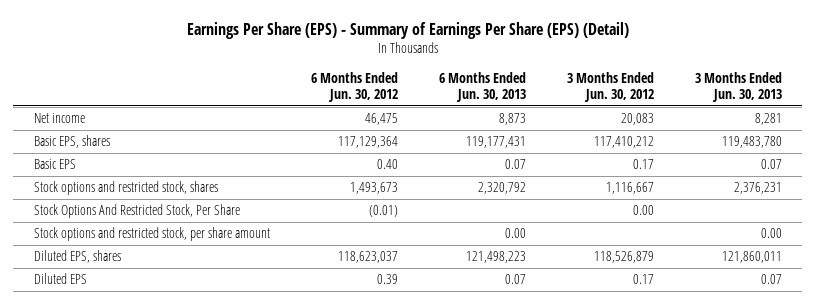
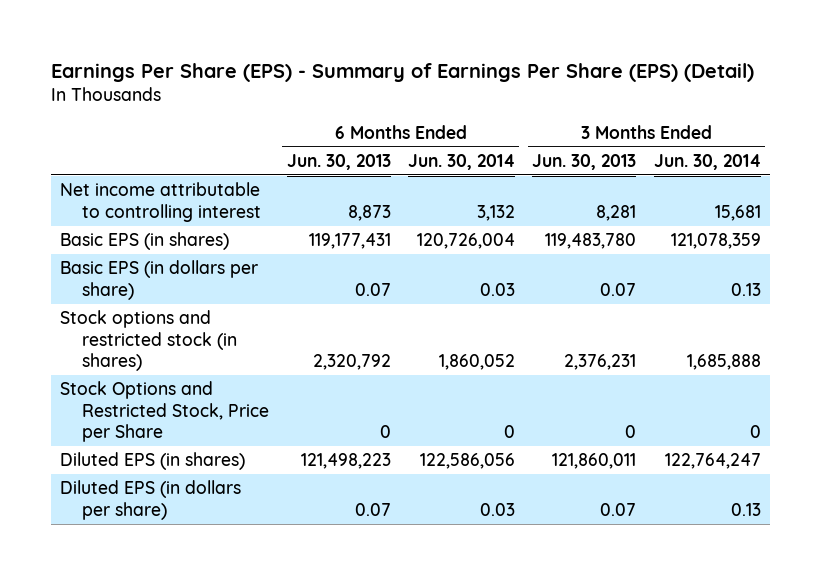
- | 6 Months Ended Jun. 30, 2012 | 6 Months Ended Jun. 30, 2013 | 3 Months Ended Jun. 30, 2012 | 3 Months Ended Jun. 30, 2013
+ | 6 Months Ended Jun. 30, 2013 | 6 Months Ended Jun. 30, 2014 | 3 Months Ended Jun. 30, 2013 | 3 Months Ended Jun. 30, 2014
- Net income | 46,475 | 8,873 | 20,083 | 8,281
- Basic EPS, shares | 117,129,364 | 119,177,431 | 117,410,212 | 119,483,780
- Basic EPS | 0.40 | 0.07 | 0.17 | 0.07
- Stock options and restricted stock, shares | 1,493,673 | 2,320,792 | 1,116,667 | 2,376,231
- Stock Options And Restricted Stock, Per Share | (0.01) | | 0.00 |
- Stock options and restricted stock, per share amount | | 0.00 | | 0.00
- Diluted EPS, shares | 118,623,037 | 121,498,223 | 118,526,879 | 121,860,011
- Diluted EPS | 0.39 | 0.07 | 0.17 | 0.07
+ Net income attributable to controlling interest | 8,873 | 3,132 | 8,281 | 15,681
+ Basic EPS (in shares) | 119,177,431 | 120,726,004 | 119,483,780 | 121,078,359
+ Basic EPS (in dollars per share) | 0.07 | 0.03 | 0.07 | 0.13
+ Stock options and restricted stock (in shares) | 2,320,792 | 1,860,052 | 2,376,231 | 1,685,888
+ Stock Options and Restricted Stock, Price per Share | 0 | 0 | 0 | 0
+ Diluted EPS (in shares) | 121,498,223 | 122,586,056 | 121,860,011 | 122,764,247
+ Diluted EPS (in dollars per share) | 0.07 | 0.03 | 0.07 | 0.13

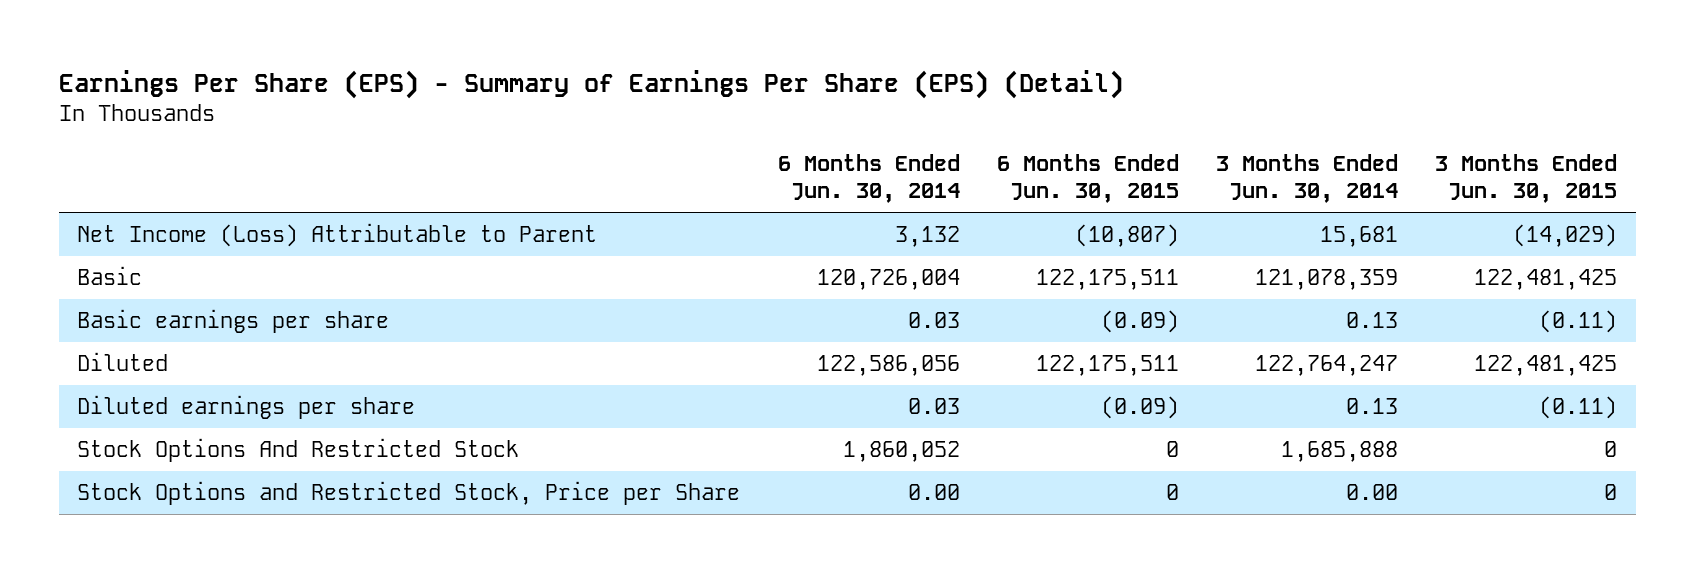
- | 6 Months Ended Jun. 30, 2013 | 6 Months Ended Jun. 30, 2014 | 3 Months Ended Jun. 30, 2013 | 3 Months Ended Jun. 30, 2014
+ | 6 Months Ended Jun. 30, 2014 | 6 Months Ended Jun. 30, 2015 | 3 Months Ended Jun. 30, 2014 | 3 Months Ended Jun. 30, 2015
- Net income attributable to controlling interest | 8,873 | 3,132 | 8,281 | 15,681
- Basic EPS (in shares) | 119,177,431 | 120,726,004 | 119,483,780 | 121,078,359
- Basic EPS (in dollars per share) | 0.07 | 0.03 | 0.07 | 0.13
- Stock options and restricted stock (in shares) | 2,320,792 | 1,860,052 | 2,376,231 | 1,685,888
- Stock Options and Restricted Stock, Price per Share | 0 | 0 | 0 | 0
- Diluted EPS (in shares) | 121,498,223 | 122,586,056 | 121,860,011 | 122,764,247
- Diluted EPS (in dollars per share) | 0.07 | 0.03 | 0.07 | 0.13
+ Net Income (Loss) Attributable to Parent | 3,132 | (10,807) | 15,681 | (14,029)
+ Basic | 120,726,004 | 122,175,511 | 121,078,359 | 122,481,425
+ Basic earnings per share | 0.03 | (0.09) | 0.13 | (0.11)
+ Diluted | 122,586,056 | 122,175,511 | 122,764,247 | 122,481,425
+ Diluted earnings per share | 0.03 | (0.09) | 0.13 | (0.11)
+ Stock Options And Restricted Stock | 1,860,052 | 0 | 1,685,888 | 0
+ Stock Options and Restricted Stock, Price per Share | 0.00 | 0 | 0.00 | 0

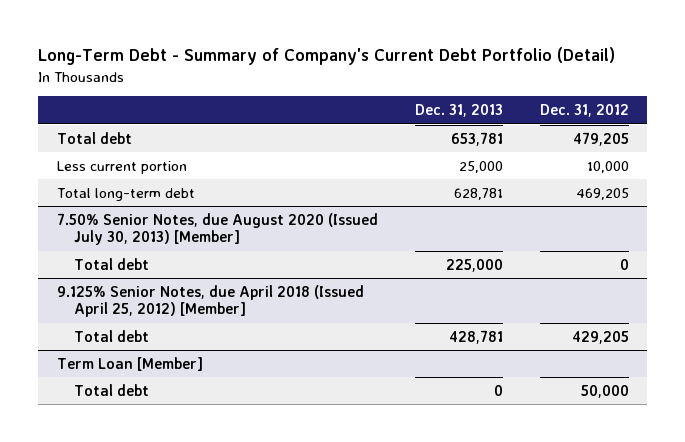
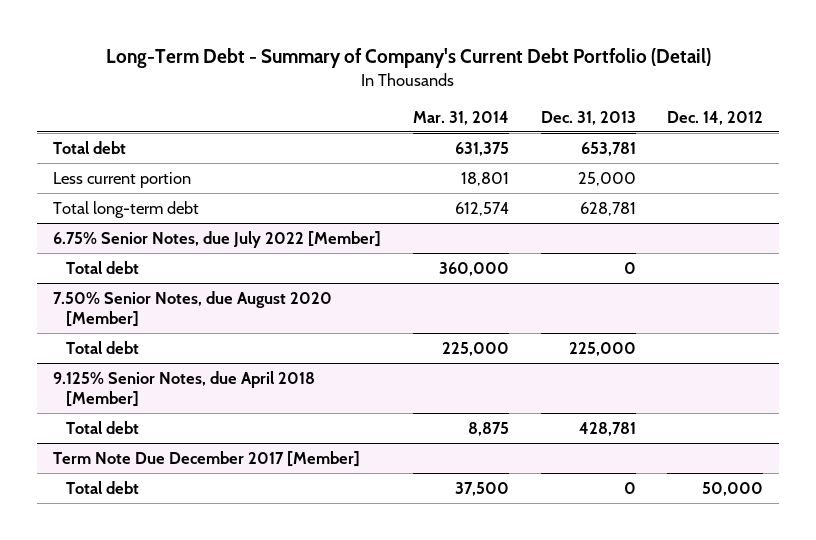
- | Dec. 31, 2013 | Dec. 31, 2012
+ | Mar. 31, 2014 | Dec. 31, 2013 | Dec. 14, 2012
- 7.50% Senior Notes, due August 2020 (Issued July 30, 2013) [Member]
+ 6.75% Senior Notes, due July 2022 [Member]
+ Total debt | 360,000 | 0 |
+ 7.50% Senior Notes, due August 2020 [Member]
- 9.125% Senior Notes, due April 2018 (Issued April 25, 2012) [Member]
+ 9.125% Senior Notes, due April 2018 [Member]
- Term Loan [Member]
+ Term Note Due December 2017 [Member]

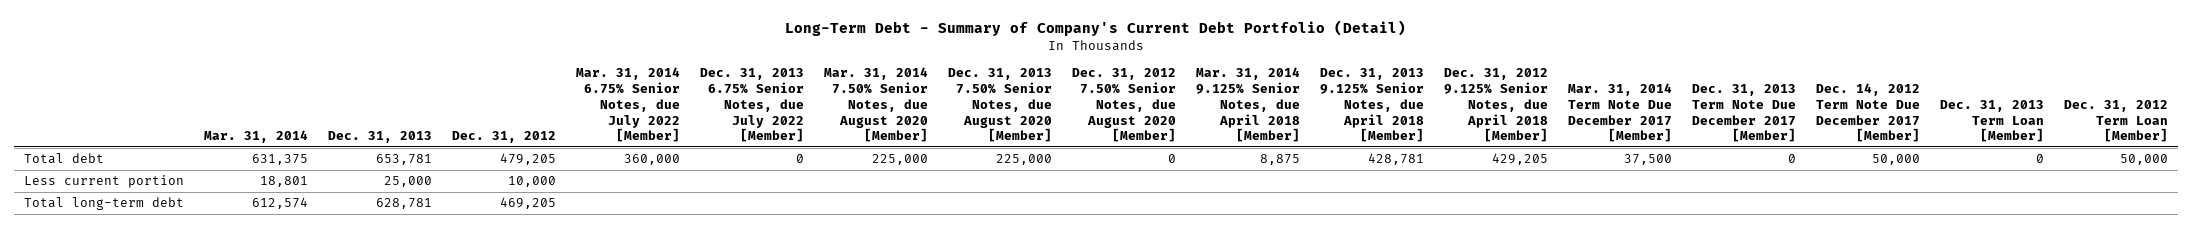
- | Mar. 31, 2014 | Dec. 31, 2013 | Dec. 14, 2012
+ | Mar. 31, 2014 | Dec. 31, 2013 | Dec. 31, 2012 | Mar. 31, 2014 6.75% Senior Notes, due July 2022 [Member] | Dec. 31, 2013 6.75% Senior Notes, due July 2022 [Member] | Mar. 31, 2014 7.50% Senior Notes, due August 2020 [Member] | Dec. 31, 2013 7.50% Senior Notes, due August 2020 [Member] | Dec. 31, 2012 7.50% Senior Notes, due August 2020 [Member] | Mar. 31, 2014 9.125% Senior Notes, due April 2018 [Member] | Dec. 31, 2013 9.125% Senior Notes, due April 2018 [Member] | Dec. 31, 2012 9.125% Senior Notes, due April 2018 [Member] | Mar. 31, 2014 Term Note Due December 2017 [Member] | Dec. 31, 2013 Term Note Due December 2017 [Member] | Dec. 14, 2012 Term Note Due December 2017 [Member] | Dec. 31, 2013 Term Loan [Member] | Dec. 31, 2012 Term Loan [Member]
- 6.75% Senior Notes, due July 2022 [Member]
- Total debt | 360,000 | 0 |
- 7.50% Senior Notes, due August 2020 [Member]
- Total debt | 225,000 | 225,000 |
- 9.125% Senior Notes, due April 2018 [Member]
- Total debt | 8,875 | 428,781 |
- Term Note Due December 2017 [Member]
- Total debt | 37,500 | 0 | 50,000

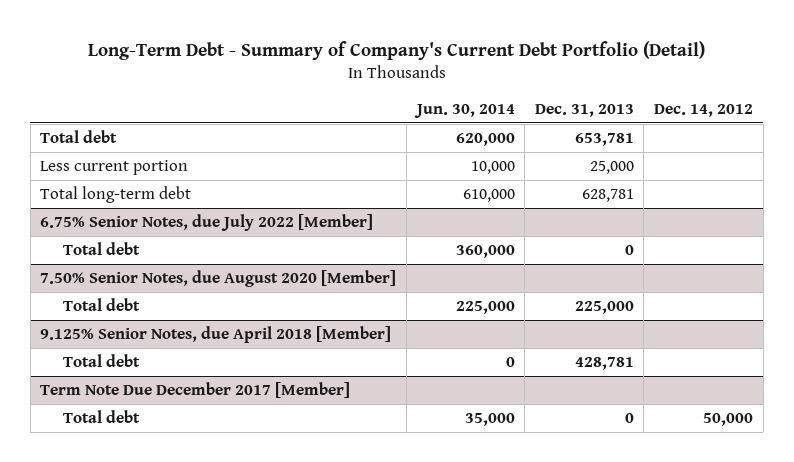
- | Mar. 31, 2014 | Dec. 31, 2013 | Dec. 31, 2012 | Mar. 31, 2014 6.75% Senior Notes, due July 2022 [Member] | Dec. 31, 2013 6.75% Senior Notes, due July 2022 [Member] | Mar. 31, 2014 7.50% Senior Notes, due August 2020 [Member] | Dec. 31, 2013 7.50% Senior Notes, due August 2020 [Member] | Dec. 31, 2012 7.50% Senior Notes, due August 2020 [Member] | Mar. 31, 2014 9.125% Senior Notes, due April 2018 [Member] | Dec. 31, 2013 9.125% Senior Notes, due April 2018 [Member] | Dec. 31, 2012 9.125% Senior Notes, due April 2018 [Member] | Mar. 31, 2014 Term Note Due December 2017 [Member] | Dec. 31, 2013 Term Note Due December 2017 [Member] | Dec. 14, 2012 Term Note Due December 2017 [Member] | Dec. 31, 2013 Term Loan [Member] | Dec. 31, 2012 Term Loan [Member]
+ | Jun. 30, 2014 | Dec. 31, 2013 | Dec. 14, 2012
+ 6.75% Senior Notes, due July 2022 [Member]
+ Total debt | 360,000 | 0 |
+ 7.50% Senior Notes, due August 2020 [Member]
+ Total debt | 225,000 | 225,000 |
+ 9.125% Senior Notes, due April 2018 [Member]
+ Total debt | 0 | 428,781 |
+ Term Note Due December 2017 [Member]
+ Total debt | 35,000 | 0 | 50,000

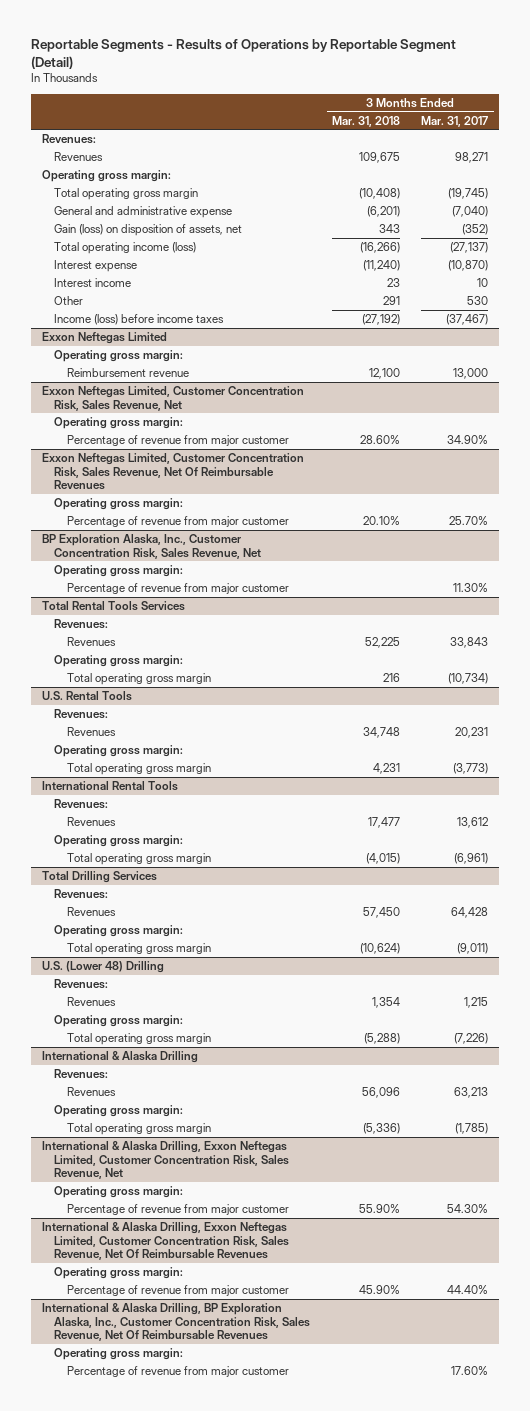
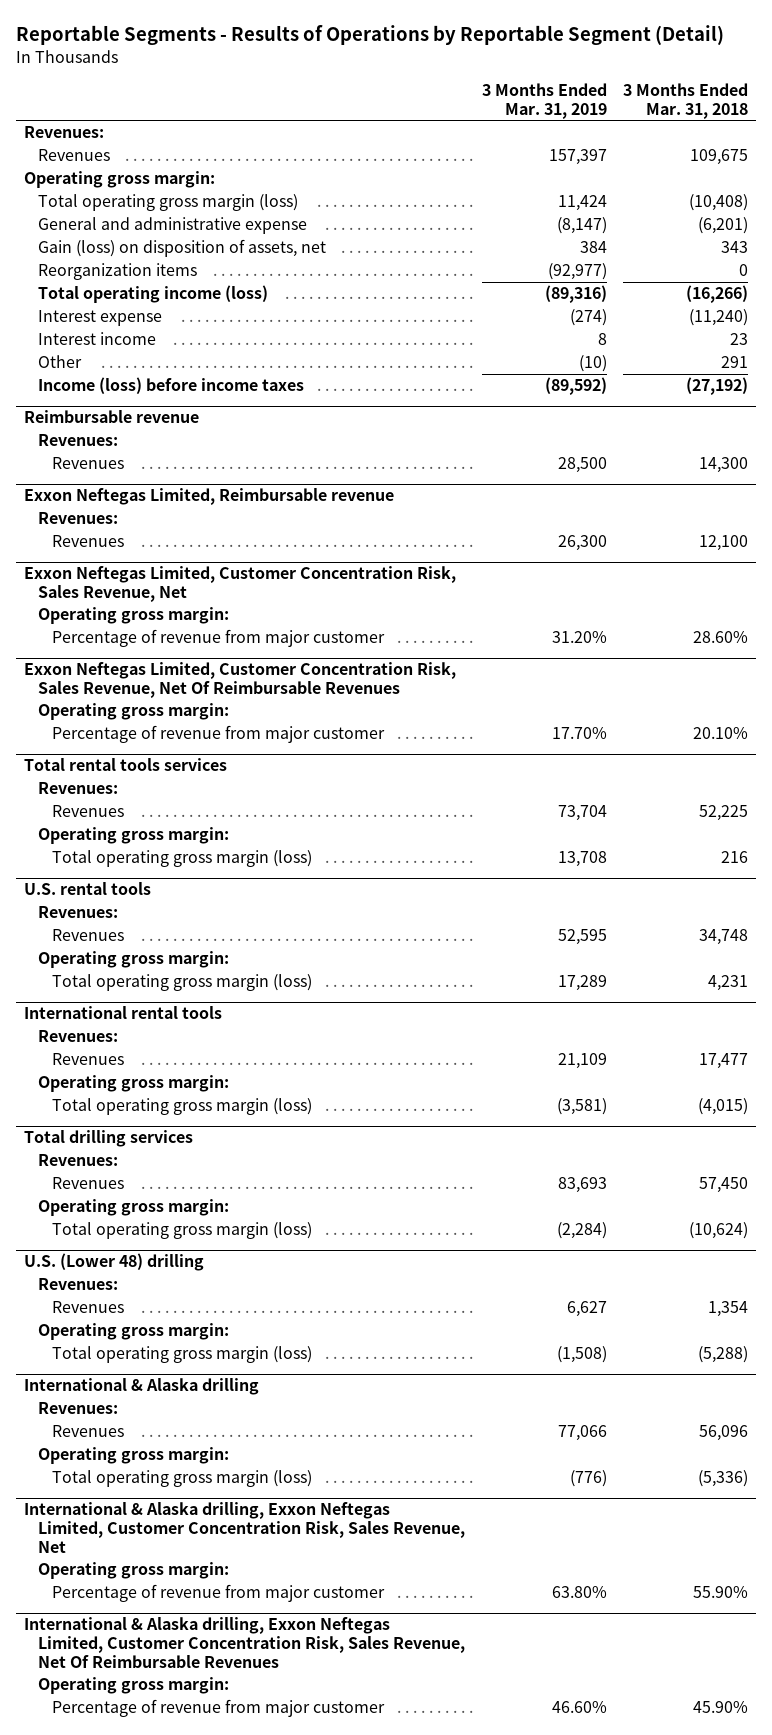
- | 3 Months Ended Mar. 31, 2018 | 3 Months Ended Mar. 31, 2017
+ | 3 Months Ended Mar. 31, 2019 | 3 Months Ended Mar. 31, 2018
- Total operating gross margin | (10,408) | (19,745)
+ Total operating gross margin (loss) | 11,424 | (10,408)
+ Reorganization items | (92,977) | 0
- Exxon Neftegas Limited
- Operating gross margin:
- Reimbursement revenue | 12,100 | 13,000
+ Reimbursable revenue
+ Revenues:
+ Revenues | 28,500 | 14,300
+ Exxon Neftegas Limited, Reimbursable revenue
+ Revenues:
+ Revenues | 26,300 | 12,100
- BP Exploration Alaska, Inc., Customer Concentration Risk, Sales Revenue, Net
- Operating gross margin:
- Percentage of revenue from major customer | | 11.30%
- Total Rental Tools Services
+ Total rental tools services
- Total operating gross margin | 216 | (10,734)
- U.S. Rental Tools
+ Total operating gross margin (loss) | 13,708 | 216
+ U.S. rental tools
- Total operating gross margin | 4,231 | (3,773)
- International Rental Tools
+ Total operating gross margin (loss) | 17,289 | 4,231
+ International rental tools
- Total operating gross margin | (4,015) | (6,961)
- Total Drilling Services
+ Total operating gross margin (loss) | (3,581) | (4,015)
+ Total drilling services
- Total operating gross margin | (10,624) | (9,011)
- U.S. (Lower 48) Drilling
+ Total operating gross margin (loss) | (2,284) | (10,624)
+ U.S. (Lower 48) drilling
- Total operating gross margin | (5,288) | (7,226)
- International & Alaska Drilling
+ Total operating gross margin (loss) | (1,508) | (5,288)
+ International & Alaska drilling
- Total operating gross margin | (5,336) | (1,785)
- International & Alaska Drilling, Exxon Neftegas Limited, Customer Concentration Risk, Sales Revenue, Net
+ Total operating gross margin (loss) | (776) | (5,336)
+ International & Alaska drilling, Exxon Neftegas Limited, Customer Concentration Risk, Sales Revenue, Net
- International & Alaska Drilling, Exxon Neftegas Limited, Customer Concentration Risk, Sales Revenue, Net Of Reimbursable Revenues
+ International & Alaska drilling, Exxon Neftegas Limited, Customer Concentration Risk, Sales Revenue, Net Of Reimbursable Revenues
- International & Alaska Drilling, BP Exploration Alaska, Inc., Customer Concentration Risk, Sales Revenue, Net Of Reimbursable Revenues
- Operating gross margin:
- Percentage of revenue from major customer | | 17.60%

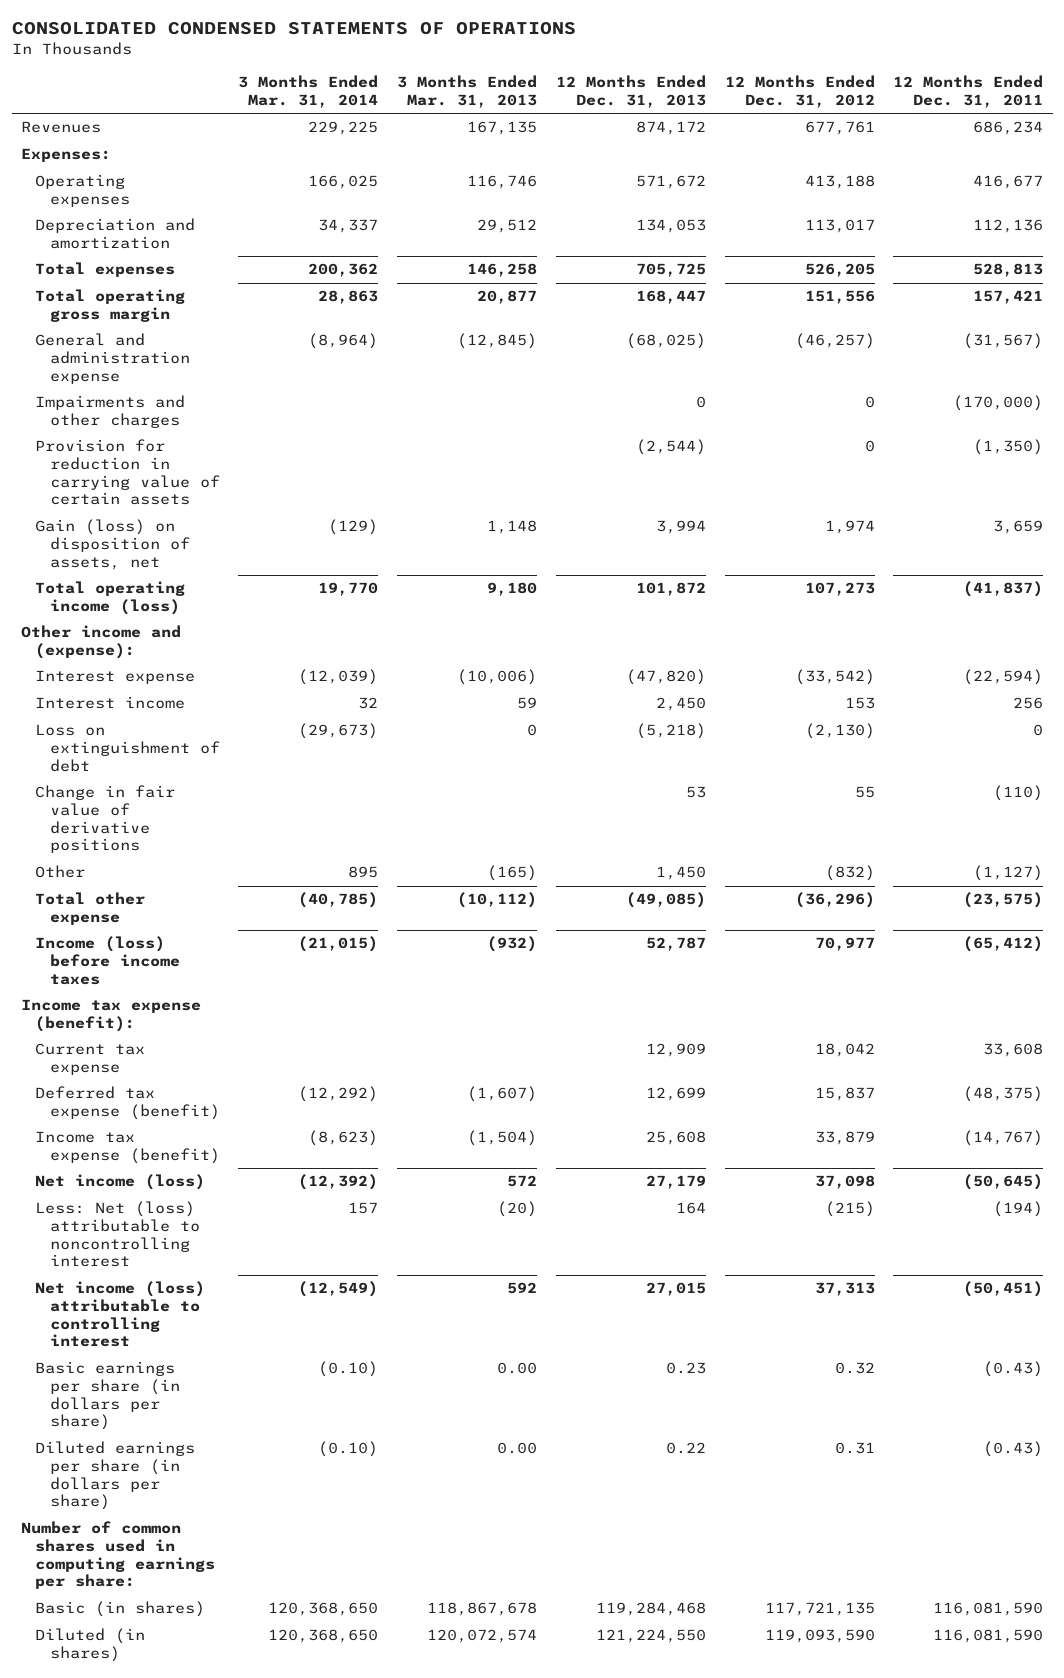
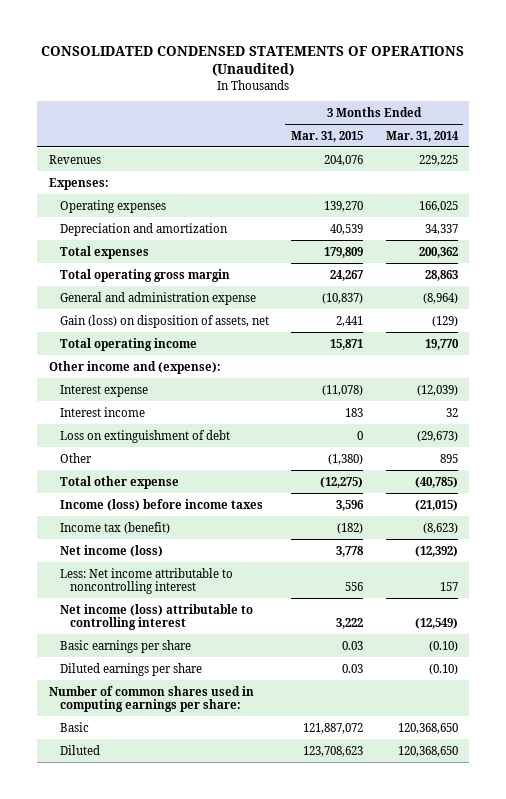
- CONSOLIDATED CONDENSED STATEMENTS OF OPERATIONS
+ CONSOLIDATED CONDENSED STATEMENTS OF OPERATIONS (Unaudited)
- | 3 Months Ended Mar. 31, 2014 | 3 Months Ended Mar. 31, 2013 | 12 Months Ended Dec. 31, 2013 | 12 Months Ended Dec. 31, 2012 | 12 Months Ended Dec. 31, 2011
+ | 3 Months Ended Mar. 31, 2015 | 3 Months Ended Mar. 31, 2014
- Impairments and other charges | | | 0 | 0 | (170,000)
- Provision for reduction in carrying value of certain assets | | | (2,544) | 0 | (1,350)
- Total operating income (loss) | 19,770 | 9,180 | 101,872 | 107,273 | (41,837)
+ Total operating income | 15,871 | 19,770
- Change in fair value of derivative positions | | | 53 | 55 | (110)
- Income tax expense (benefit):
- Current tax expense | | | 12,909 | 18,042 | 33,608
- Deferred tax expense (benefit) | (12,292) | (1,607) | 12,699 | 15,837 | (48,375)
- Income tax expense (benefit) | (8,623) | (1,504) | 25,608 | 33,879 | (14,767)
+ Income tax (benefit) | (182) | (8,623)
- Less: Net (loss) attributable to noncontrolling interest | 157 | (20) | 164 | (215) | (194)
+ Less: Net income attributable to noncontrolling interest | 556 | 157
- Basic earnings per share (in dollars per share) | (0.10) | 0.00 | 0.23 | 0.32 | (0.43)
- Diluted earnings per share (in dollars per share) | (0.10) | 0.00 | 0.22 | 0.31 | (0.43)
+ Basic earnings per share | 0.03 | (0.10)
+ Diluted earnings per share | 0.03 | (0.10)
- Basic (in shares) | 120,368,650 | 118,867,678 | 119,284,468 | 117,721,135 | 116,081,590
- Diluted (in shares) | 120,368,650 | 120,072,574 | 121,224,550 | 119,093,590 | 116,081,590
+ Basic | 121,887,072 | 120,368,650
+ Diluted | 123,708,623 | 120,368,650

